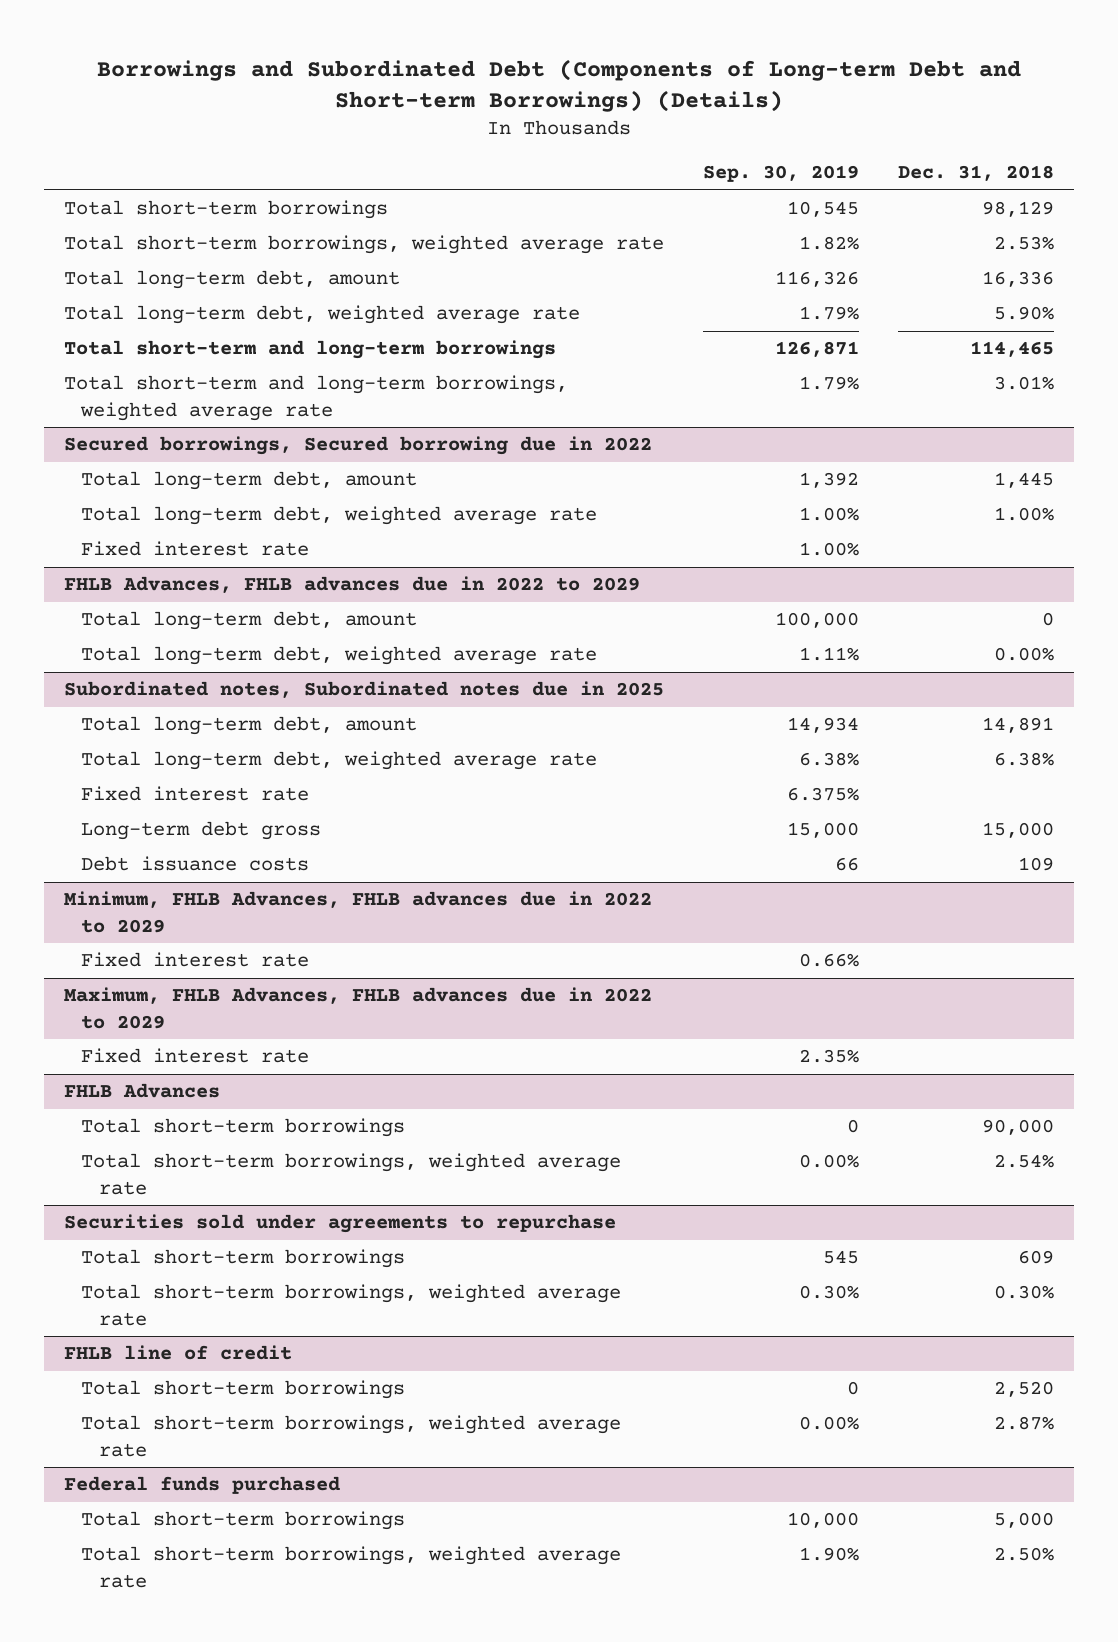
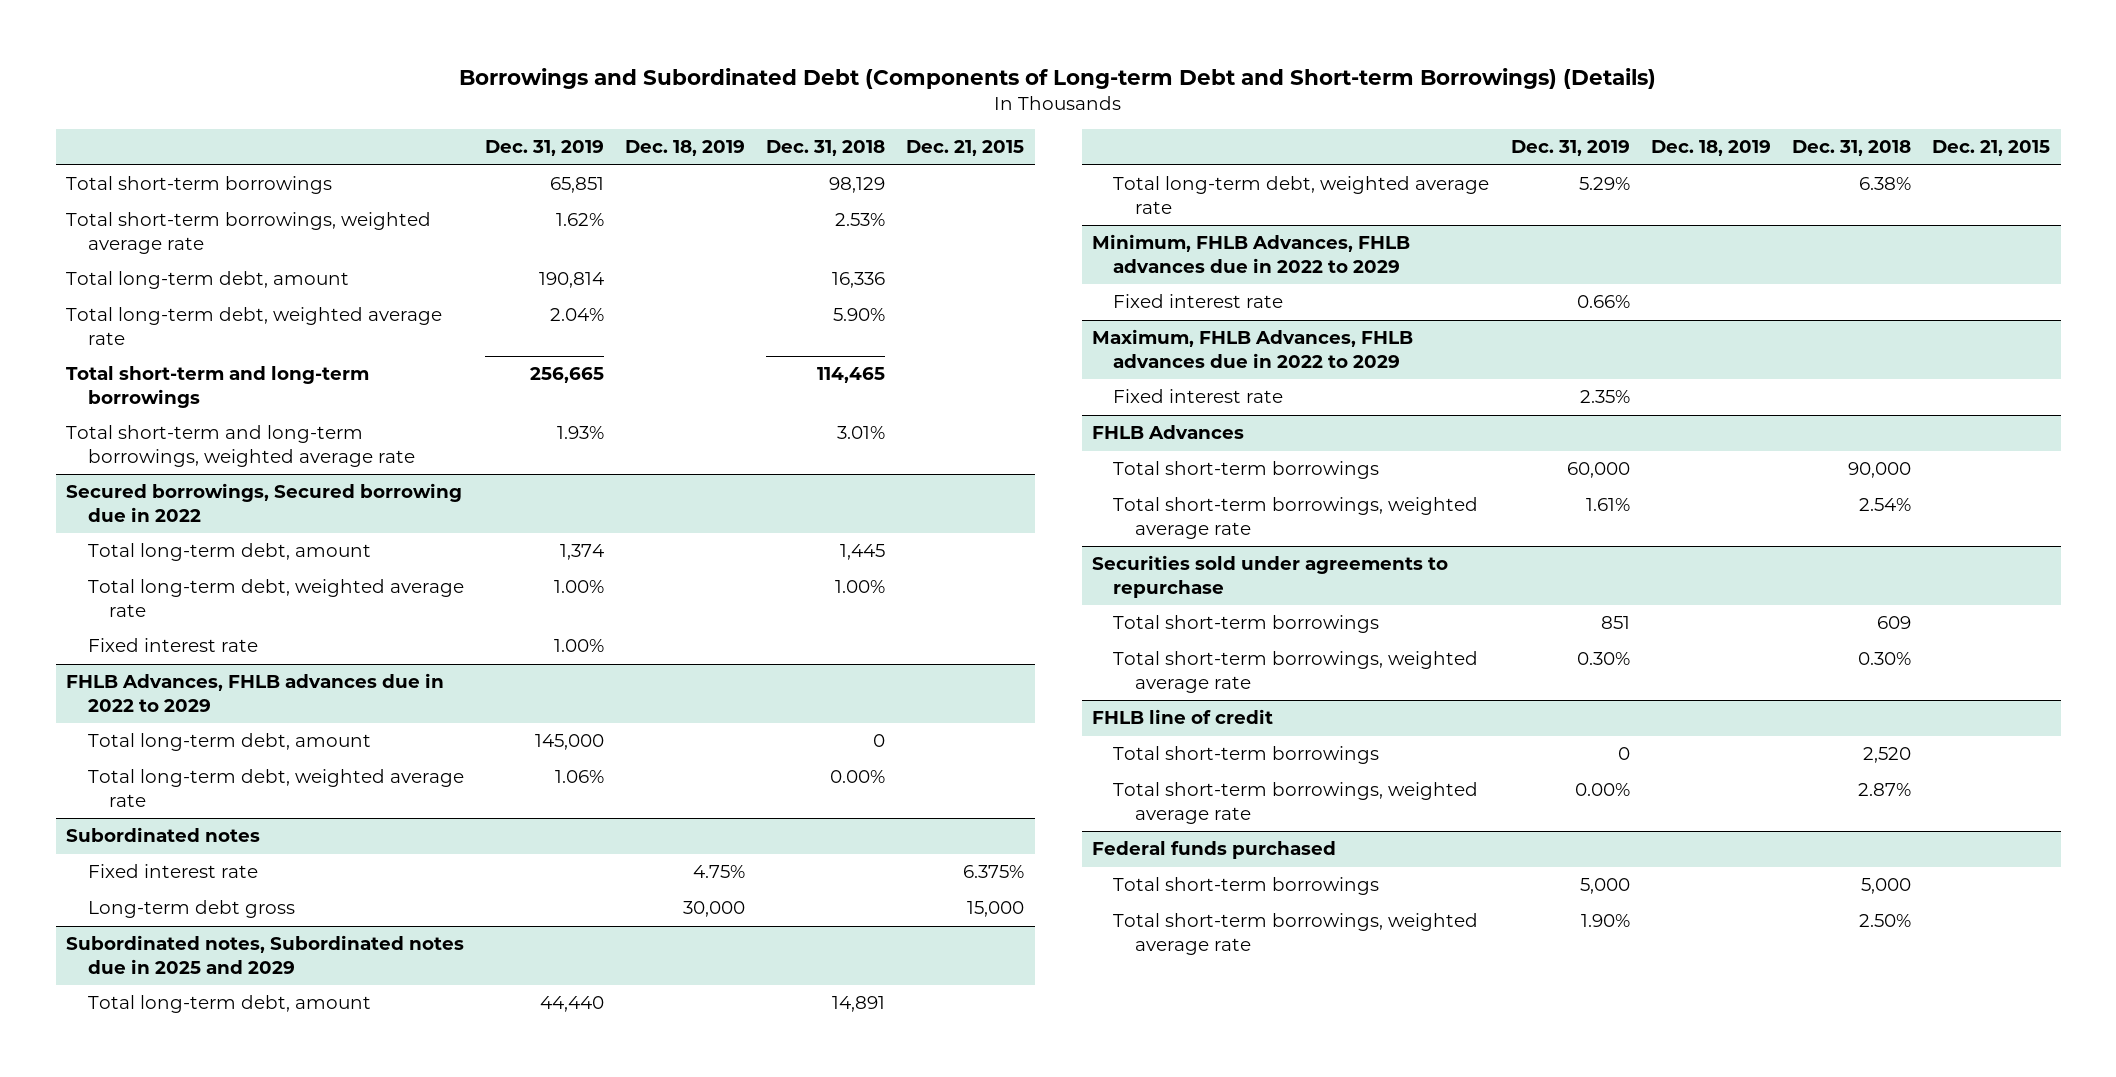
- | Sep. 30, 2019 | Dec. 31, 2018
+ | Dec. 31, 2019 | Dec. 18, 2019 | Dec. 31, 2018 | Dec. 21, 2015
- Subordinated notes, Subordinated notes due in 2025
+ Subordinated notes
+ Fixed interest rate | | 4.75% | | 6.375%
+ Long-term debt gross | | 30,000 | | 15,000
+ Subordinated notes, Subordinated notes due in 2025 and 2029
- Fixed interest rate | 6.375% |
- Long-term debt gross | 15,000 | 15,000
- Debt issuance costs | 66 | 109

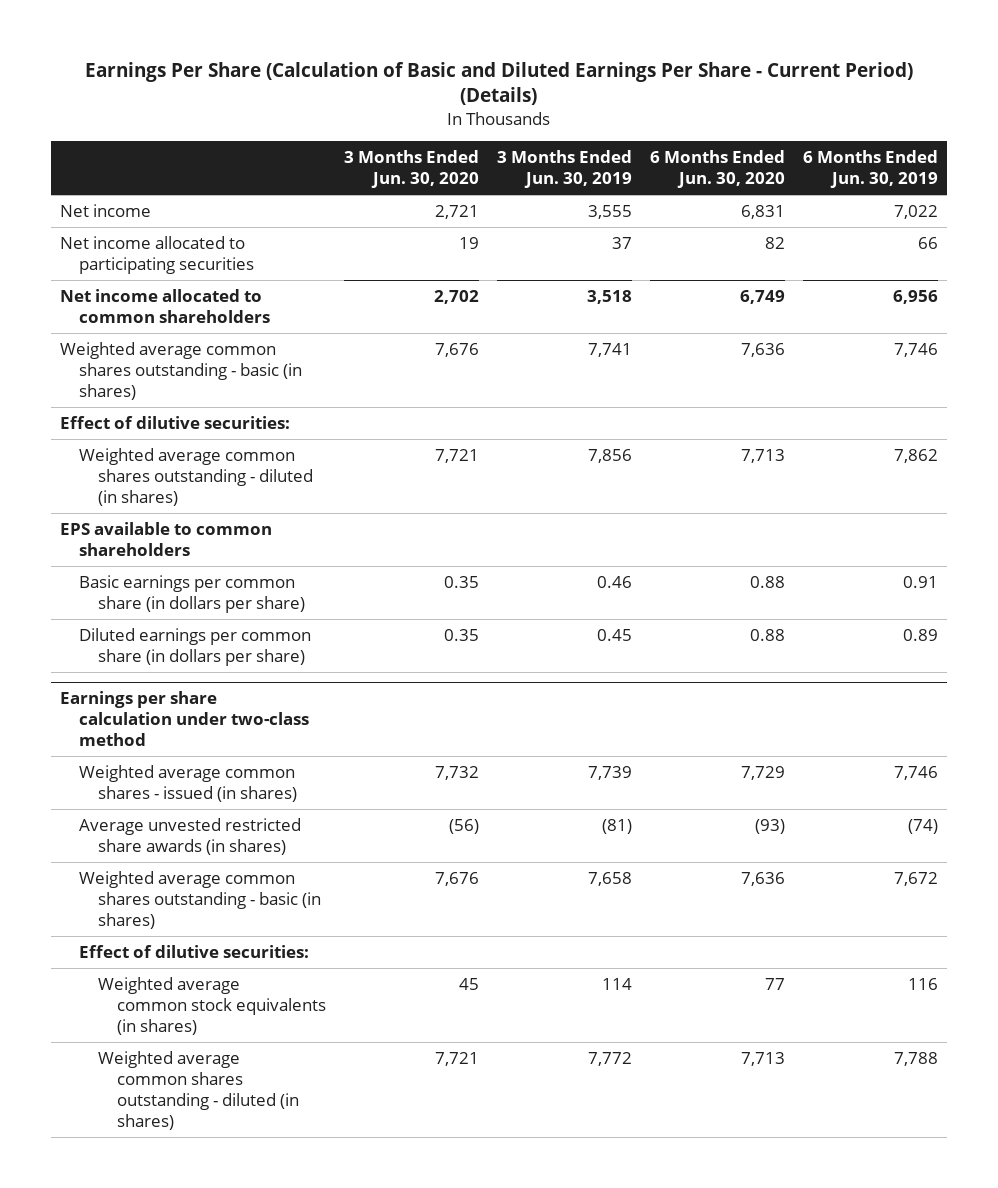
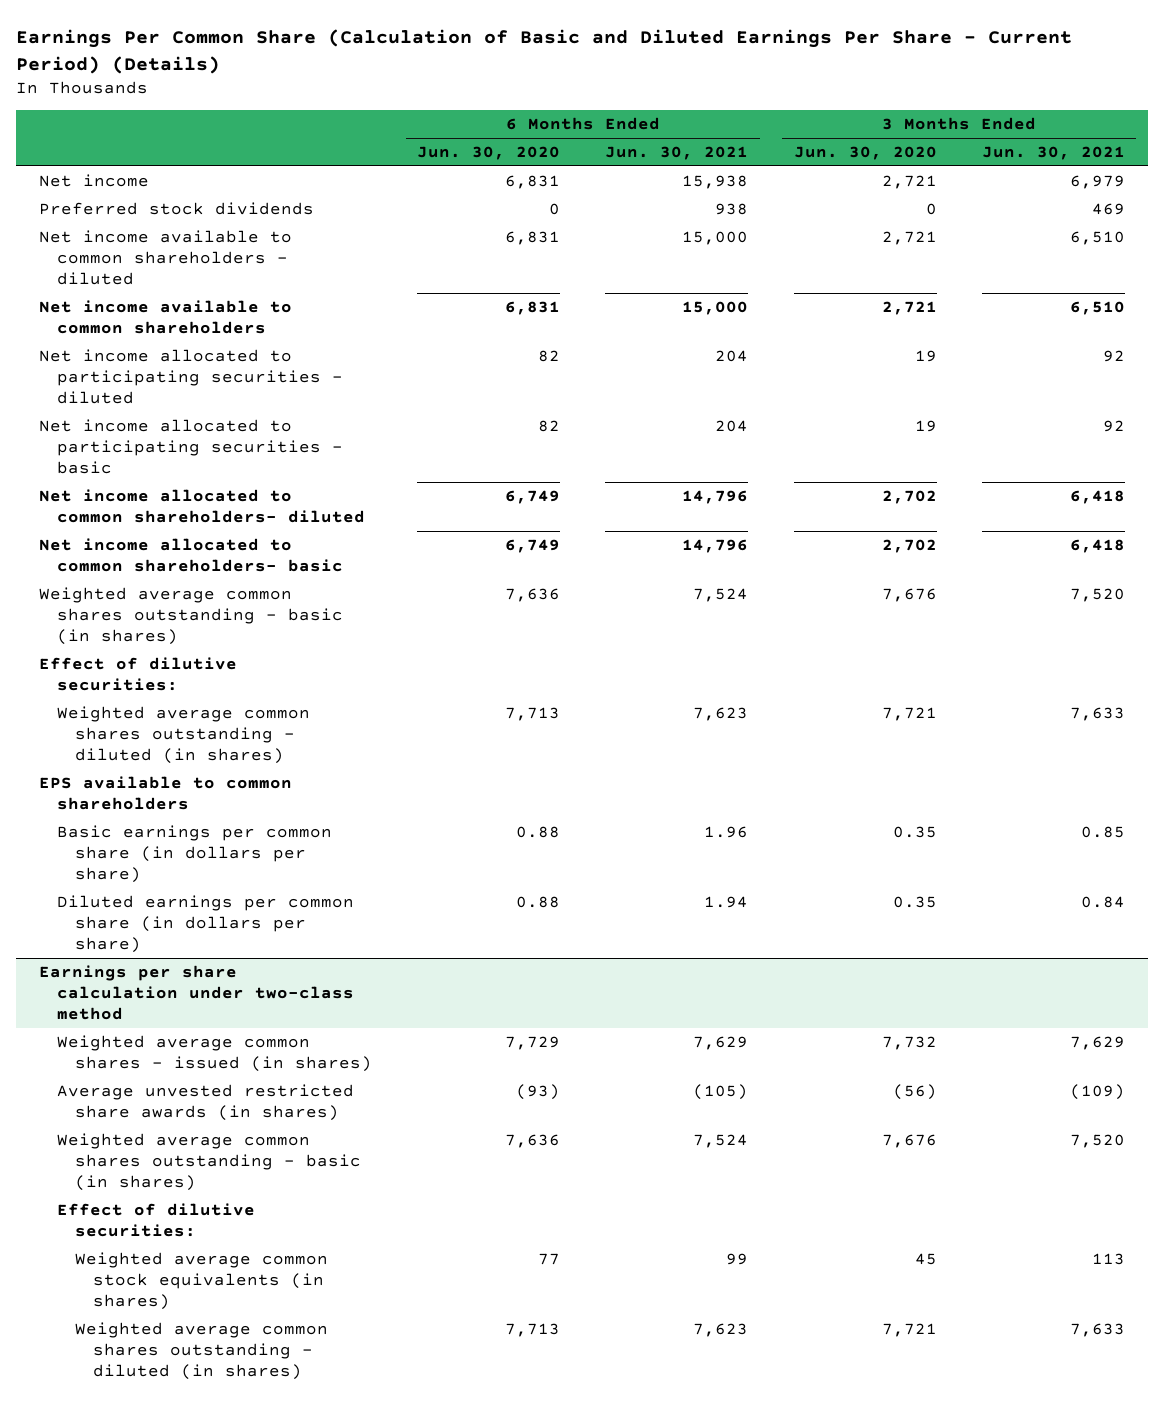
- Earnings Per Share (Calculation of Basic and Diluted Earnings Per Share - Current Period) (Details)
+ Earnings Per Common Share (Calculation of Basic and Diluted Earnings Per Share - Current Period) (Details)
- | 3 Months Ended Jun. 30, 2020 | 3 Months Ended Jun. 30, 2019 | 6 Months Ended Jun. 30, 2020 | 6 Months Ended Jun. 30, 2019
+ | 6 Months Ended Jun. 30, 2020 | 6 Months Ended Jun. 30, 2021 | 3 Months Ended Jun. 30, 2020 | 3 Months Ended Jun. 30, 2021
- Net income allocated to participating securities | 19 | 37 | 82 | 66
- Net income allocated to common shareholders | 2,702 | 3,518 | 6,749 | 6,956
+ Preferred stock dividends | 0 | 938 | 0 | 469
+ Net income available to common shareholders - diluted | 6,831 | 15,000 | 2,721 | 6,510
+ Net income available to common shareholders | 6,831 | 15,000 | 2,721 | 6,510
+ Net income allocated to participating securities - diluted | 82 | 204 | 19 | 92
+ Net income allocated to participating securities - basic | 82 | 204 | 19 | 92
+ Net income allocated to common shareholders- diluted | 6,749 | 14,796 | 2,702 | 6,418
+ Net income allocated to common shareholders- basic | 6,749 | 14,796 | 2,702 | 6,418

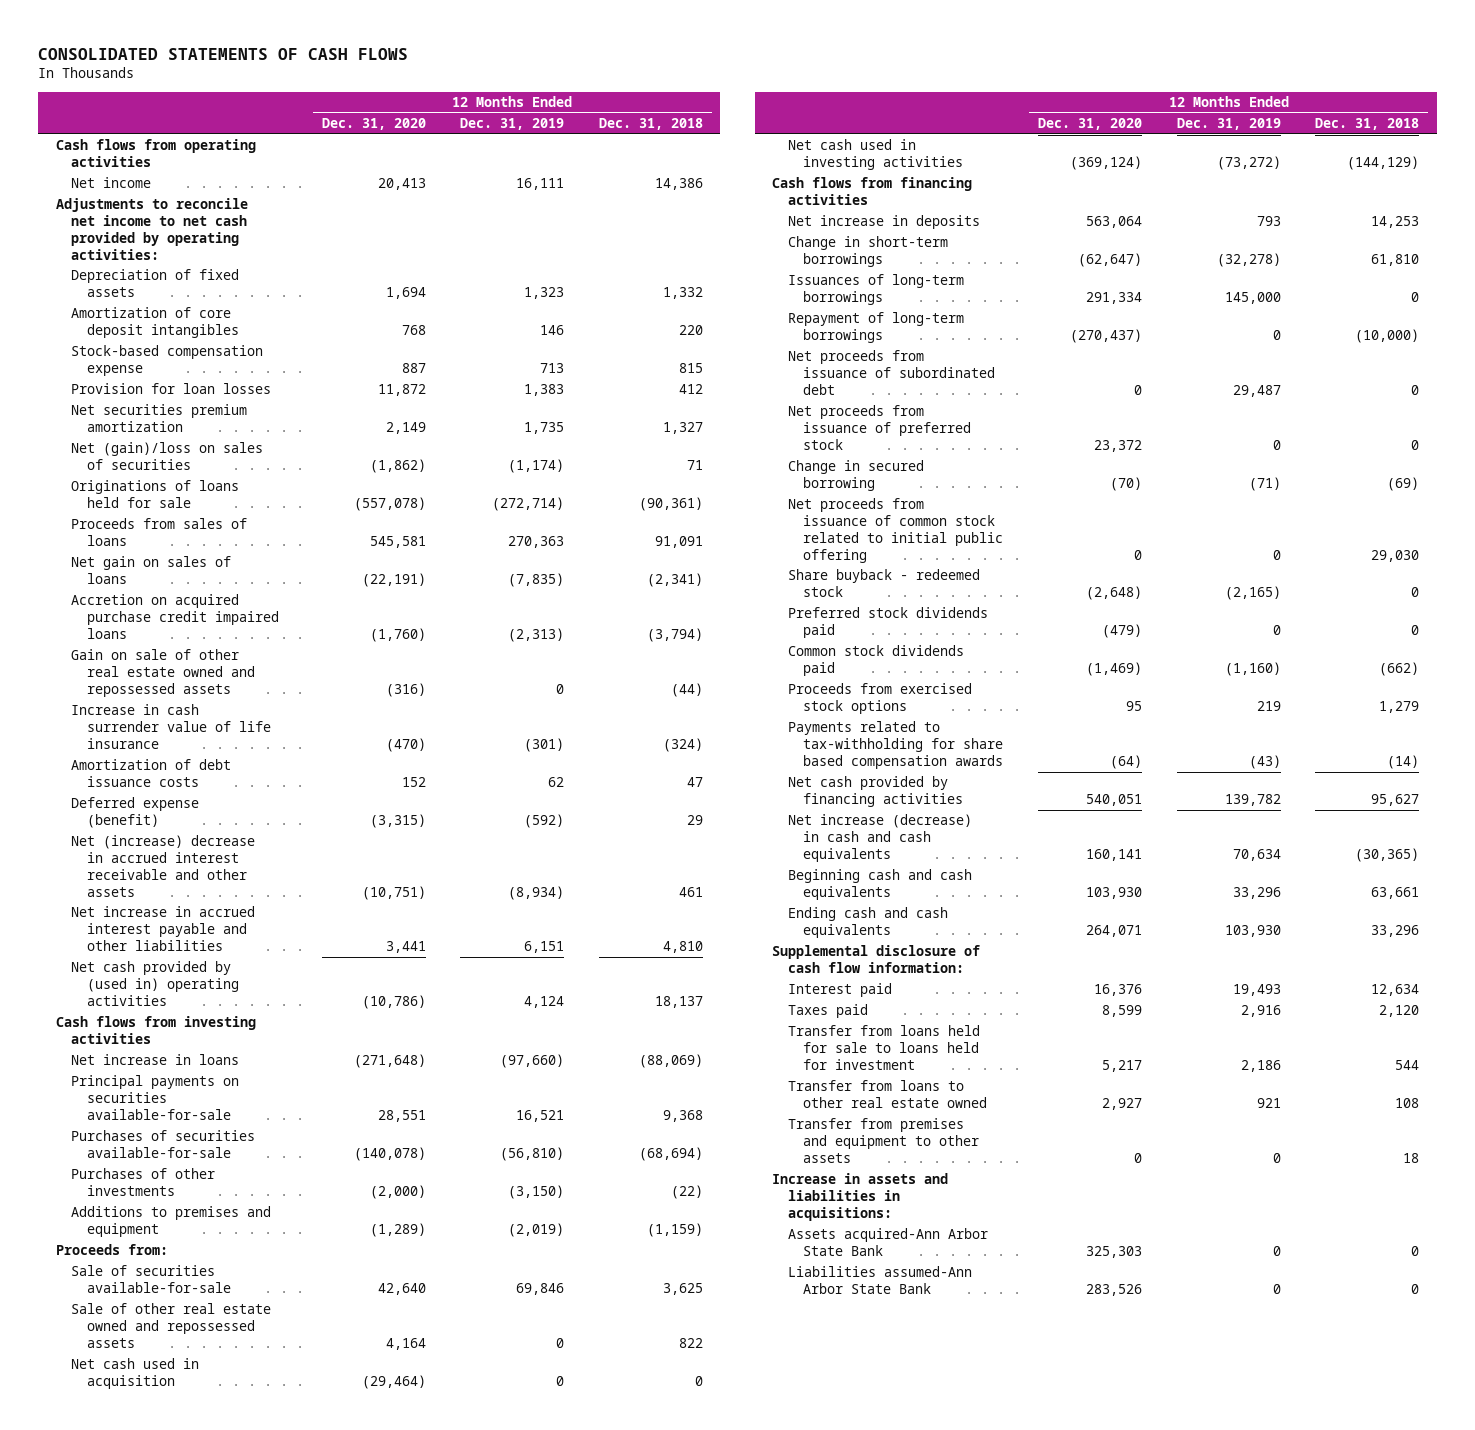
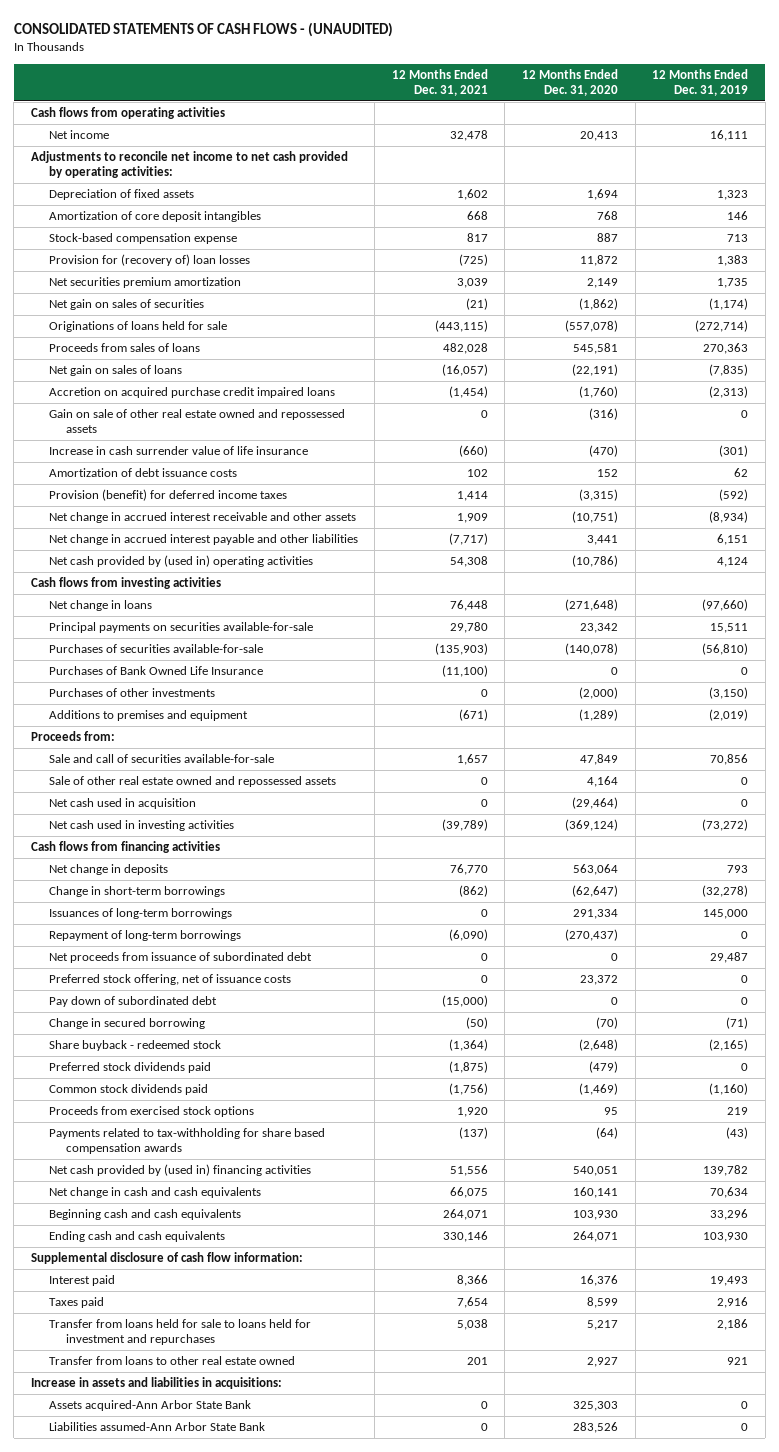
- CONSOLIDATED STATEMENTS OF CASH FLOWS
+ CONSOLIDATED STATEMENTS OF CASH FLOWS - (UNAUDITED)
- | 12 Months Ended Dec. 31, 2020 | 12 Months Ended Dec. 31, 2019 | 12 Months Ended Dec. 31, 2018
+ | 12 Months Ended Dec. 31, 2021 | 12 Months Ended Dec. 31, 2020 | 12 Months Ended Dec. 31, 2019
- Provision for loan losses | 11,872 | 1,383 | 412
+ Provision for (recovery of) loan losses | (725) | 11,872 | 1,383
- Net (gain)/loss on sales of securities | (1,862) | (1,174) | 71
+ Net gain on sales of securities | (21) | (1,862) | (1,174)
- Deferred expense (benefit) | (3,315) | (592) | 29
- Net (increase) decrease in accrued interest receivable and other assets | (10,751) | (8,934) | 461
- Net increase in accrued interest payable and other liabilities | 3,441 | 6,151 | 4,810
+ Provision (benefit) for deferred income taxes | 1,414 | (3,315) | (592)
+ Net change in accrued interest receivable and other assets | 1,909 | (10,751) | (8,934)
+ Net change in accrued interest payable and other liabilities | (7,717) | 3,441 | 6,151
- Net increase in loans | (271,648) | (97,660) | (88,069)
- Principal payments on securities available-for-sale | 28,551 | 16,521 | 9,368
+ Net change in loans | 76,448 | (271,648) | (97,660)
+ Principal payments on securities available-for-sale | 29,780 | 23,342 | 15,511
+ Purchases of Bank Owned Life Insurance | (11,100) | 0 | 0
- Sale of securities available-for-sale | 42,640 | 69,846 | 3,625
+ Sale and call of securities available-for-sale | 1,657 | 47,849 | 70,856
- Net increase in deposits | 563,064 | 793 | 14,253
+ Net change in deposits | 76,770 | 563,064 | 793
- Net proceeds from issuance of preferred stock | 23,372 | 0 | 0
+ Preferred stock offering, net of issuance costs | 0 | 23,372 | 0
+ Pay down of subordinated debt | (15,000) | 0 | 0
- Net proceeds from issuance of common stock related to initial public offering | 0 | 0 | 29,030
- Net cash provided by financing activities | 540,051 | 139,782 | 95,627
- Net increase (decrease) in cash and cash equivalents | 160,141 | 70,634 | (30,365)
+ Net cash provided by (used in) financing activities | 51,556 | 540,051 | 139,782
+ Net change in cash and cash equivalents | 66,075 | 160,141 | 70,634
- Transfer from loans held for sale to loans held for investment | 5,217 | 2,186 | 544
+ Transfer from loans held for sale to loans held for investment and repurchases | 5,038 | 5,217 | 2,186
- Transfer from premises and equipment to other assets | 0 | 0 | 18

